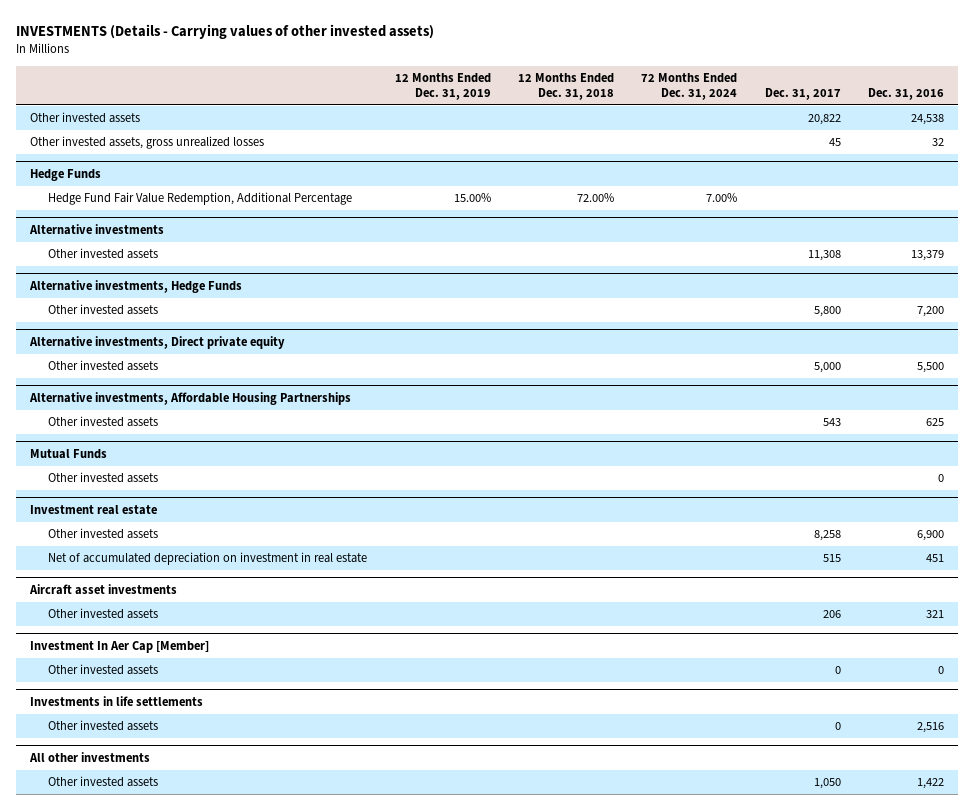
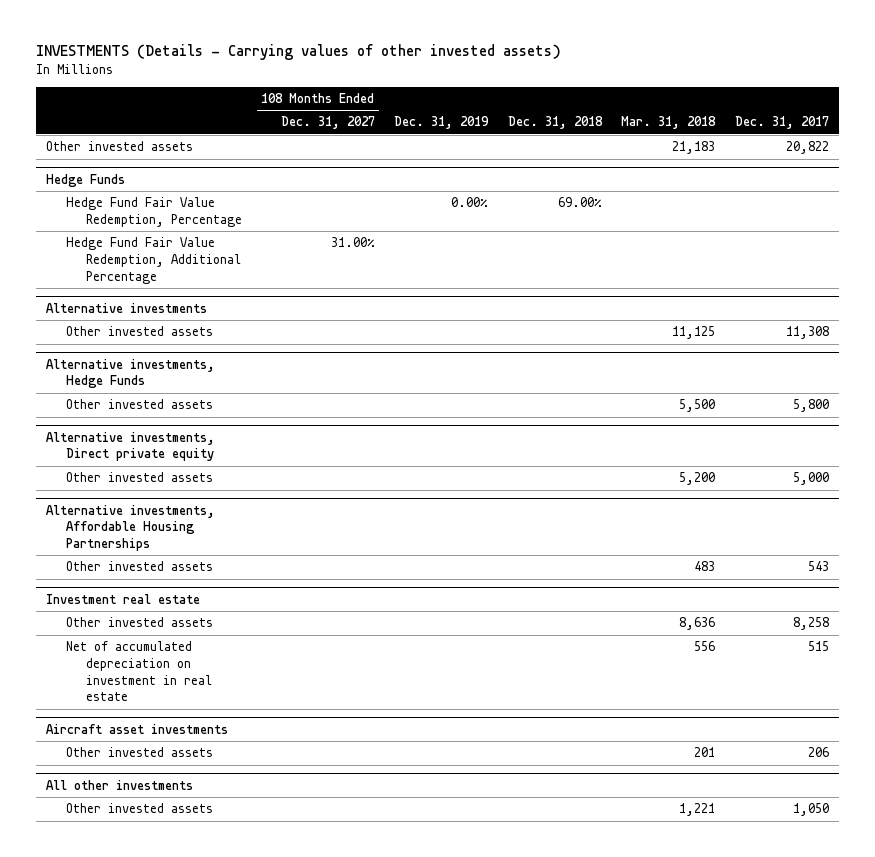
- | 12 Months Ended Dec. 31, 2019 | 12 Months Ended Dec. 31, 2018 | 72 Months Ended Dec. 31, 2024 | Dec. 31, 2017 | Dec. 31, 2016
+ | 108 Months Ended Dec. 31, 2027 | Dec. 31, 2019 | Dec. 31, 2018 | Mar. 31, 2018 | Dec. 31, 2017
- Other invested assets, gross unrealized losses | | | | 45 | 32
@ Hedge Funds
+ Hedge Fund Fair Value Redemption, Percentage | | 0.00% | 69.00% | |
- Mutual Funds
- Other invested assets | | | | | 0
- Investment In Aer Cap [Member]
- Other invested assets | | | | 0 | 0
- Investments in life settlements
- Other invested assets | | | | 0 | 2,516

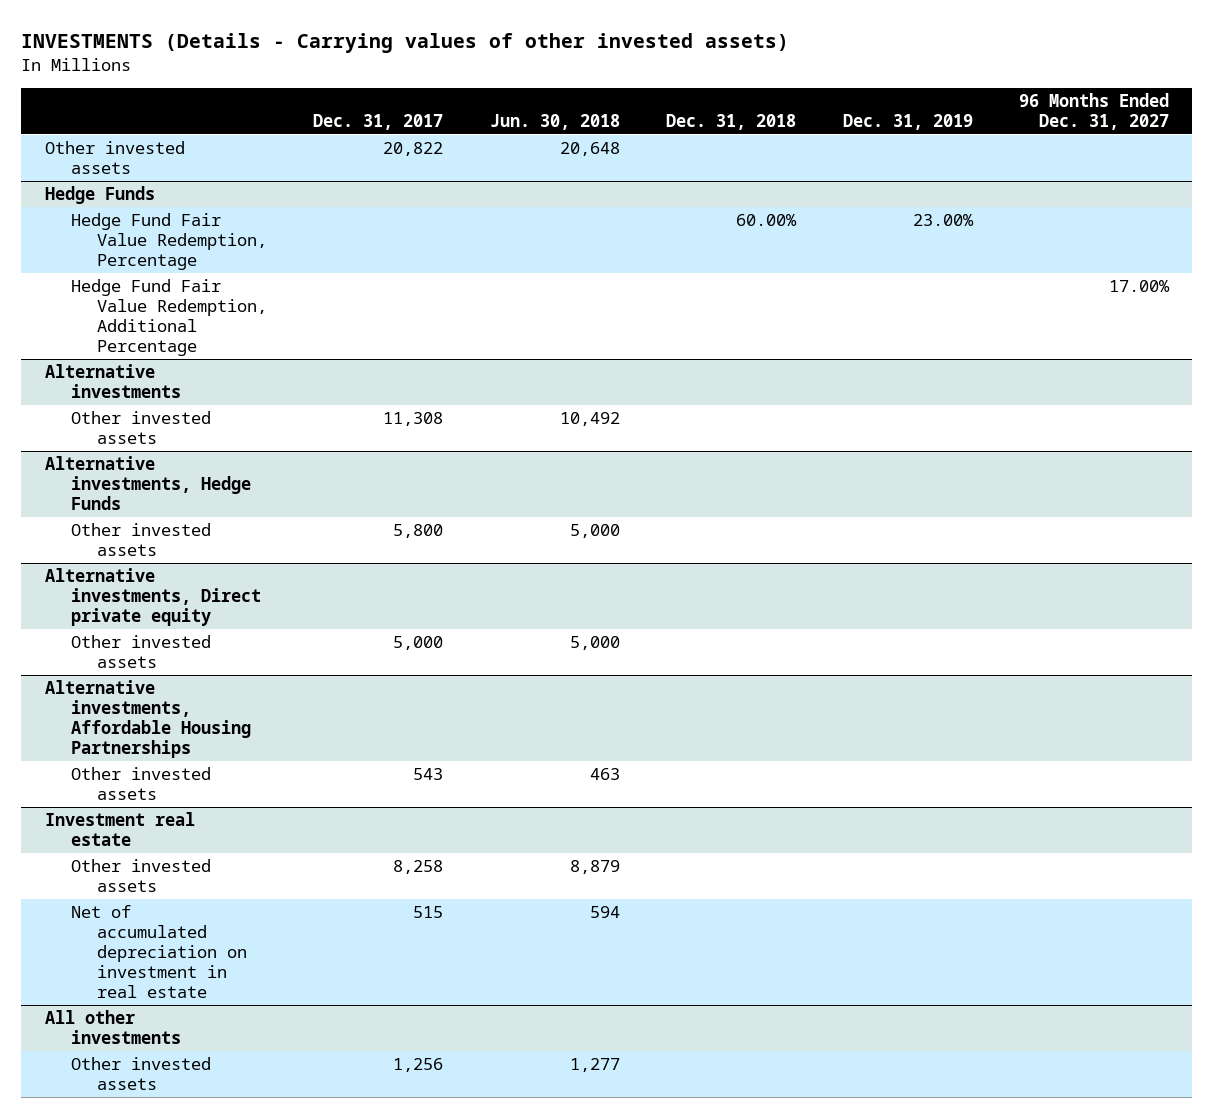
- | 108 Months Ended Dec. 31, 2027 | Dec. 31, 2019 | Dec. 31, 2018 | Mar. 31, 2018 | Dec. 31, 2017
+ | Dec. 31, 2017 | Jun. 30, 2018 | Dec. 31, 2018 | Dec. 31, 2019 | 96 Months Ended Dec. 31, 2027
@ Hedge Funds
- Hedge Fund Fair Value Redemption, Percentage | | 0.00% | 69.00% | |
+ Hedge Fund Fair Value Redemption, Percentage | | | 60.00% | 23.00% |
- Aircraft asset investments
- Other invested assets | | | | 201 | 206
@ All other investments
- Other invested assets | | | | 1,221 | 1,050
+ Other invested assets | 1,256 | 1,277 | | |

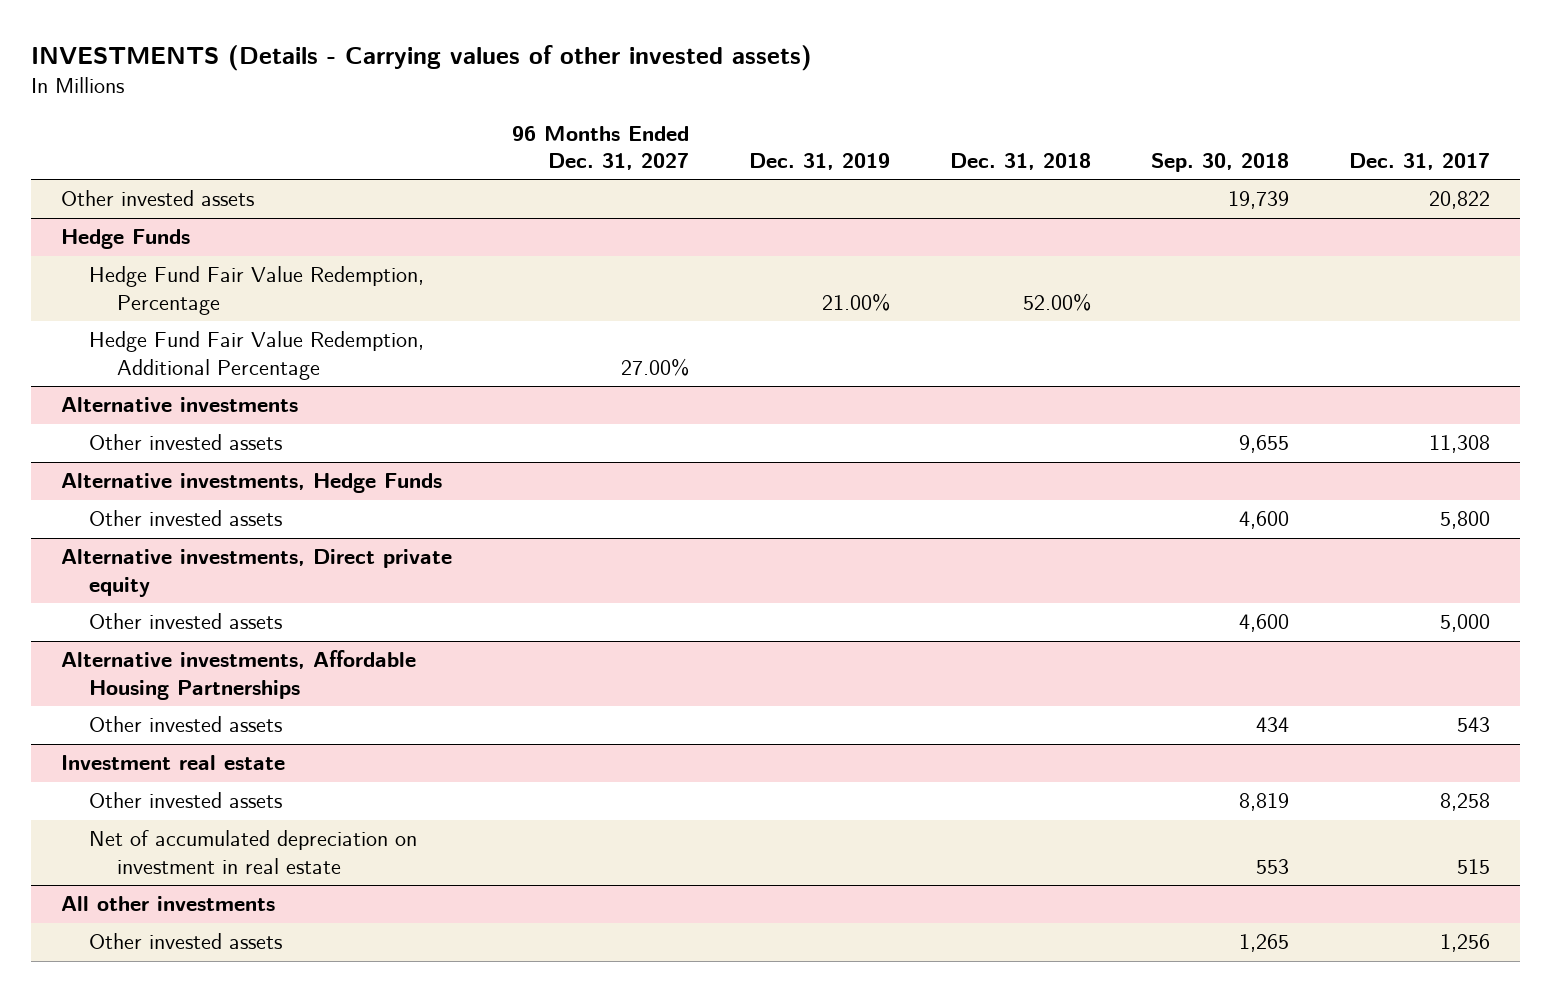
- | Dec. 31, 2017 | Jun. 30, 2018 | Dec. 31, 2018 | Dec. 31, 2019 | 96 Months Ended Dec. 31, 2027
+ | 96 Months Ended Dec. 31, 2027 | Dec. 31, 2019 | Dec. 31, 2018 | Sep. 30, 2018 | Dec. 31, 2017
@ Hedge Funds
- Hedge Fund Fair Value Redemption, Percentage | | | 60.00% | 23.00% |
- Hedge Fund Fair Value Redemption, Additional Percentage | | | | | 17.00%
+ Hedge Fund Fair Value Redemption, Percentage | | 21.00% | 52.00% | |
+ Hedge Fund Fair Value Redemption, Additional Percentage | 27.00% | | | |

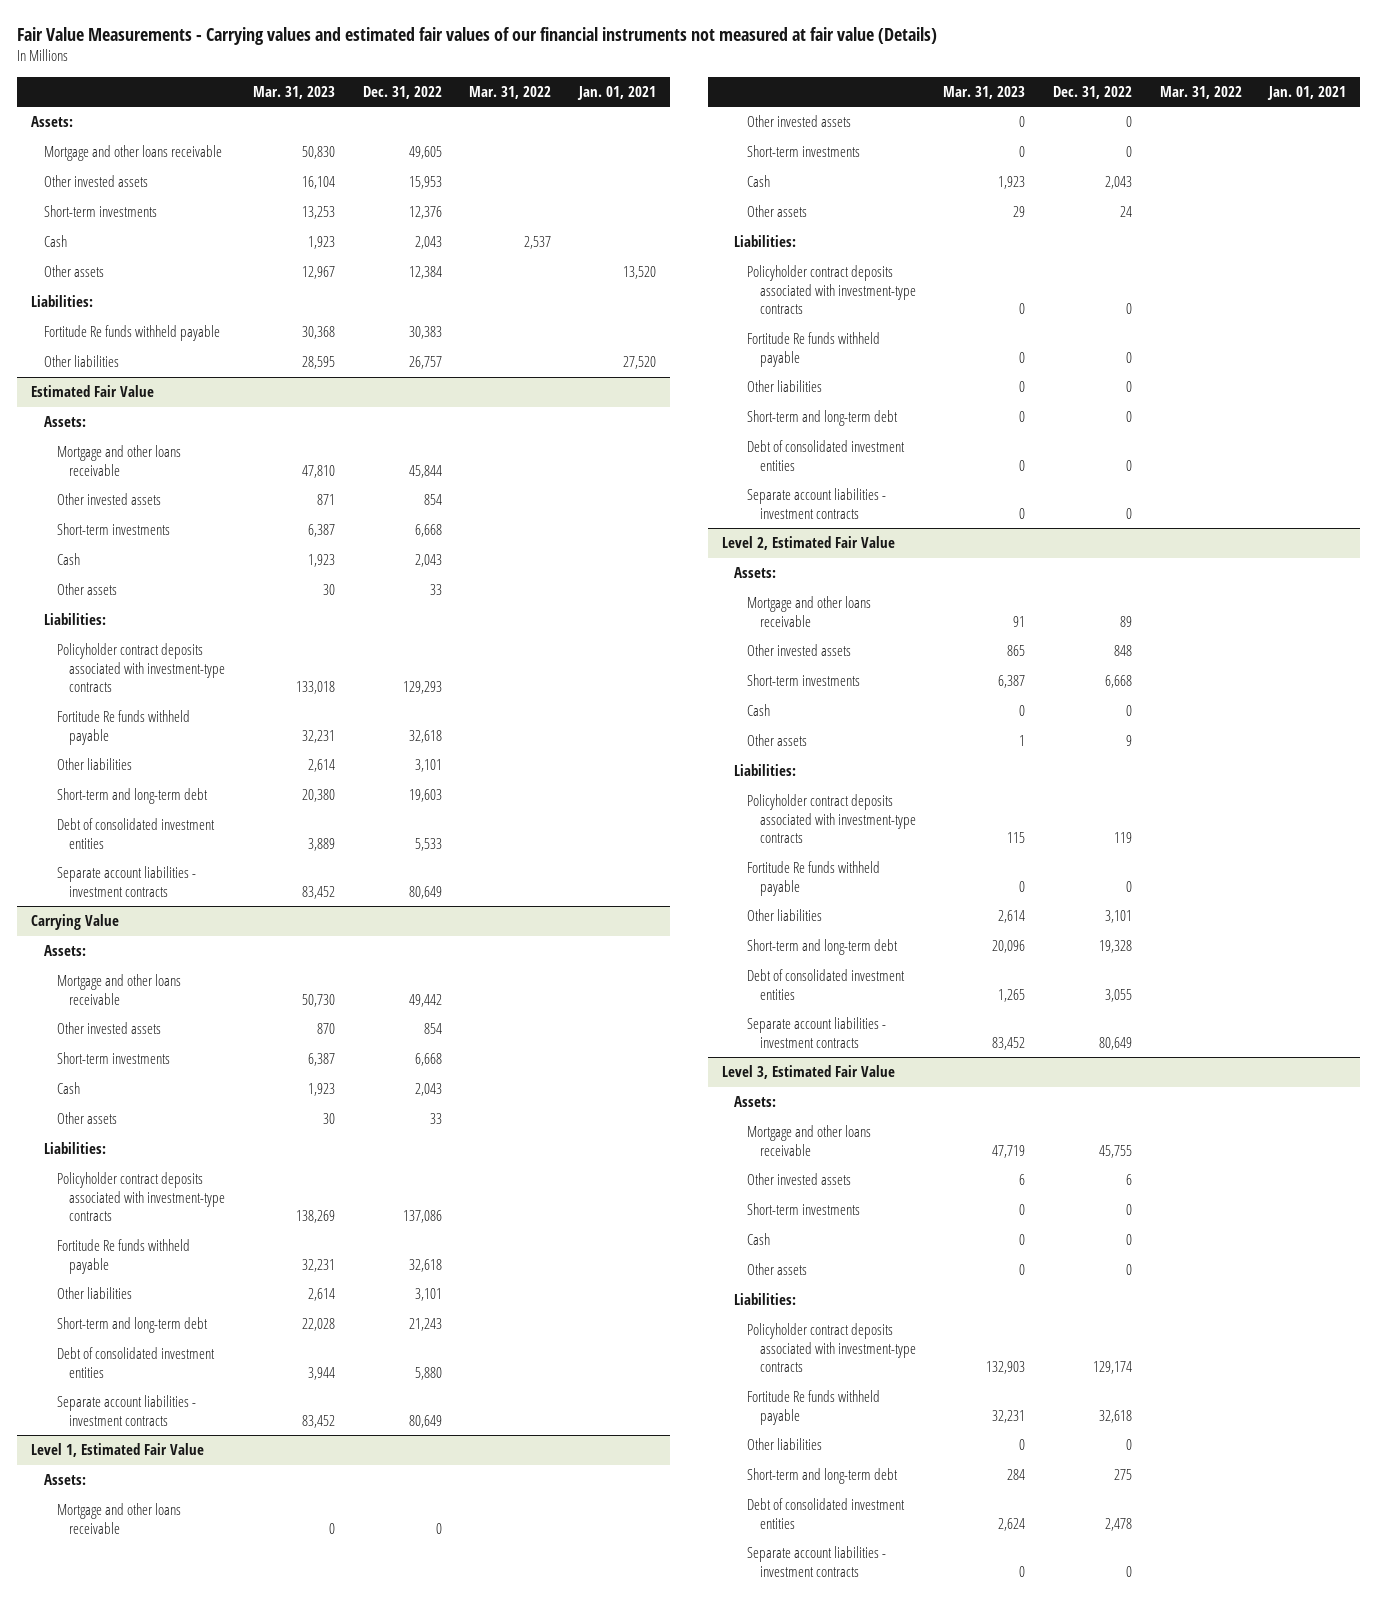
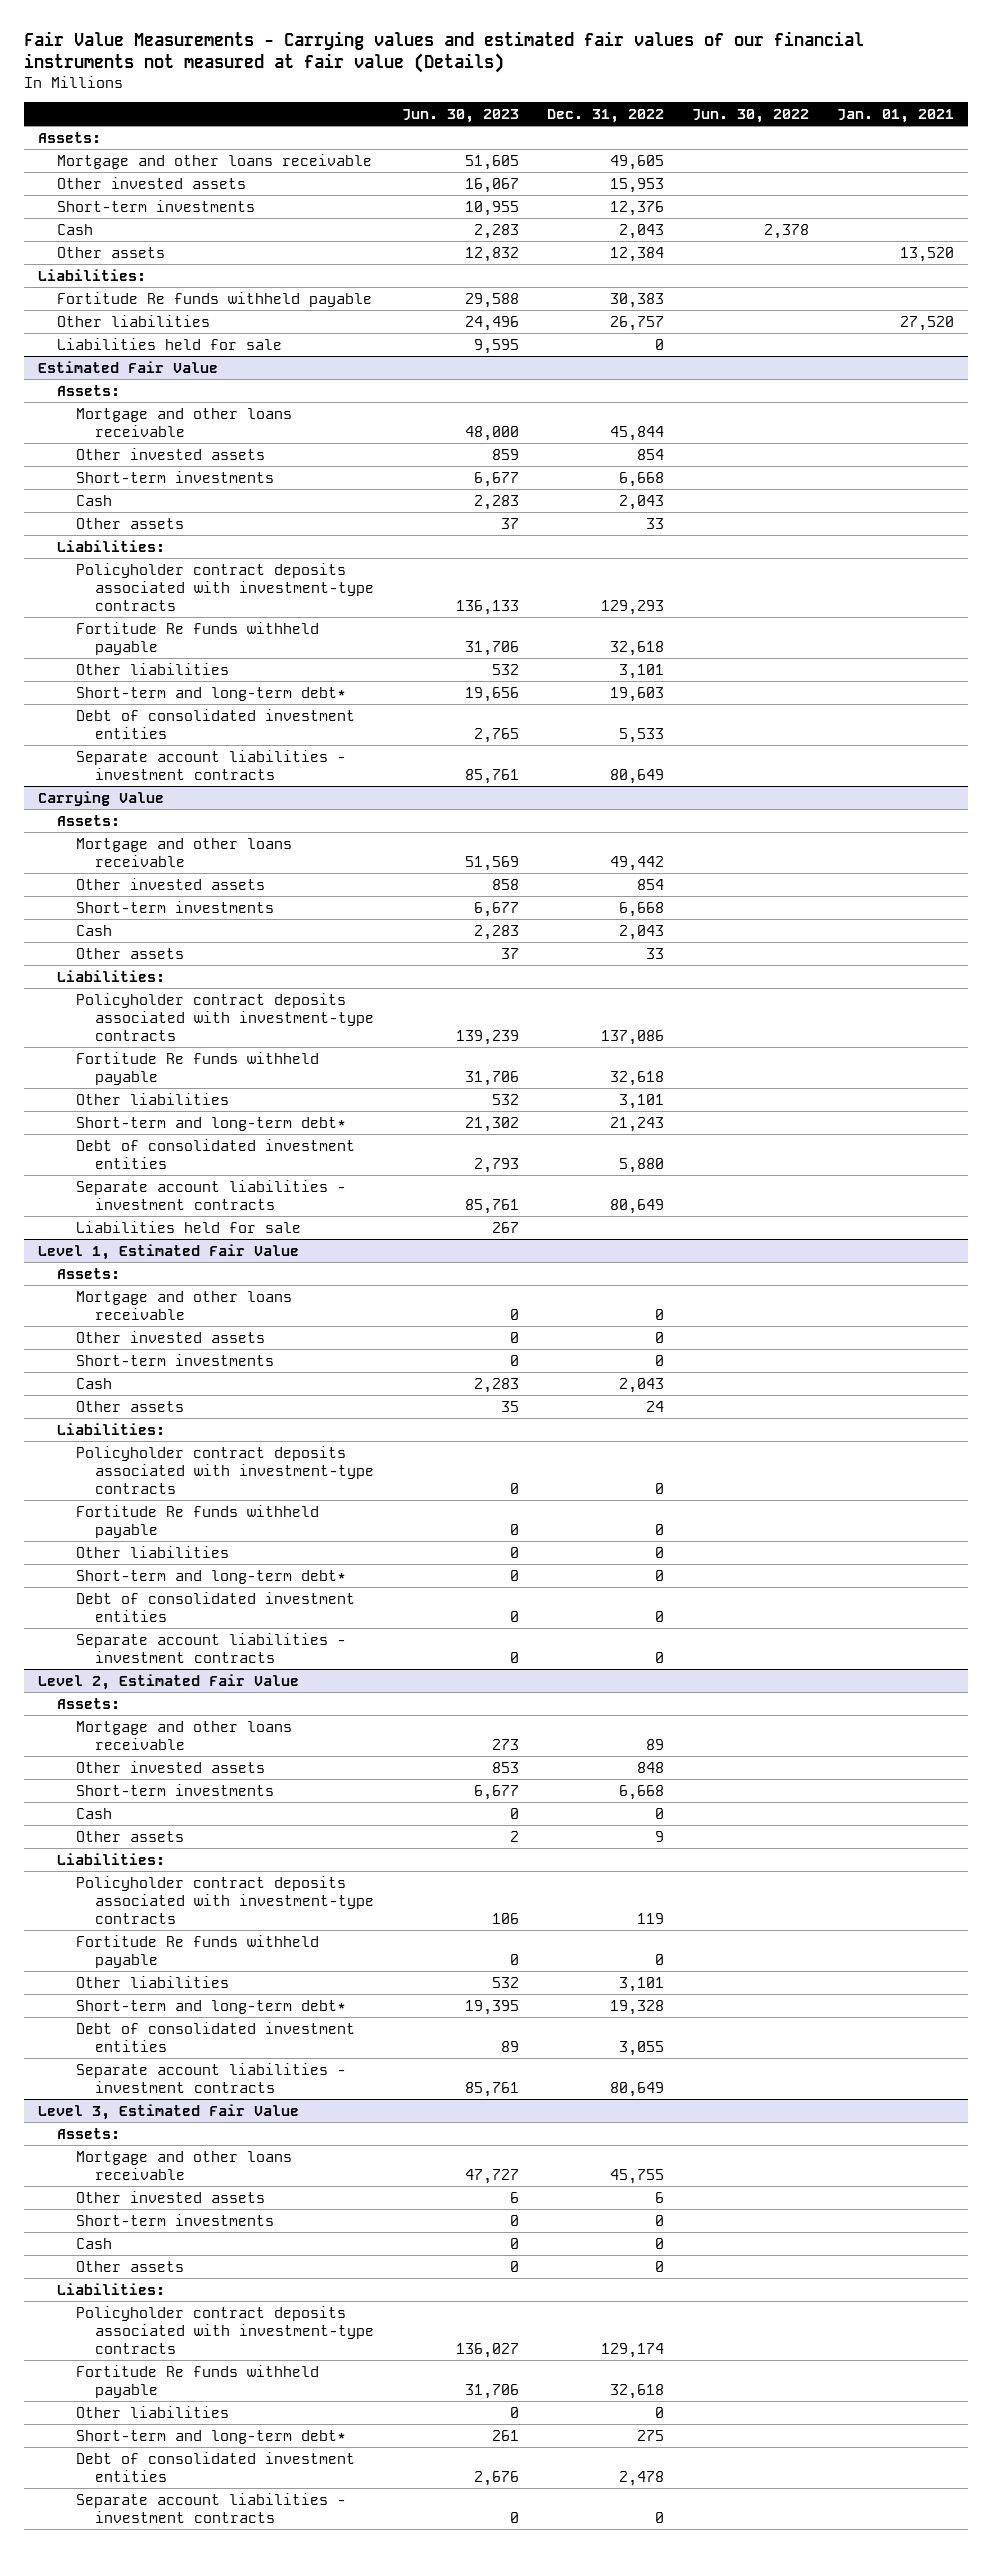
- | Mar. 31, 2023 | Dec. 31, 2022 | Mar. 31, 2022 | Jan. 01, 2021
+ | Jun. 30, 2023 | Dec. 31, 2022 | Jun. 30, 2022 | Jan. 01, 2021
+ Liabilities held for sale | 9,595 | 0 | |
@ Estimated Fair Value
- Short-term and long-term debt | 20,380 | 19,603 | |
+ Short-term and long-term debt* | 19,656 | 19,603 | |
@ Carrying Value
- Short-term and long-term debt | 22,028 | 21,243 | |
+ Short-term and long-term debt* | 21,302 | 21,243 | |
+ Liabilities held for sale | 267 | | |
@ Level 1, Estimated Fair Value
- Short-term and long-term debt | 0 | 0 | |
+ Short-term and long-term debt* | 0 | 0 | |
@ Level 2, Estimated Fair Value
- Short-term and long-term debt | 20,096 | 19,328 | |
+ Short-term and long-term debt* | 19,395 | 19,328 | |
@ Level 3, Estimated Fair Value
- Short-term and long-term debt | 284 | 275 | |
+ Short-term and long-term debt* | 261 | 275 | |

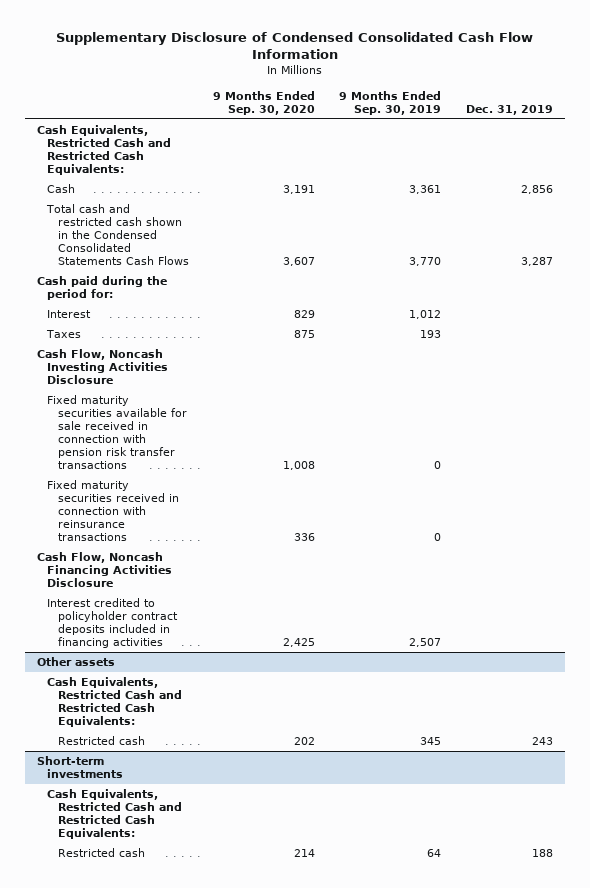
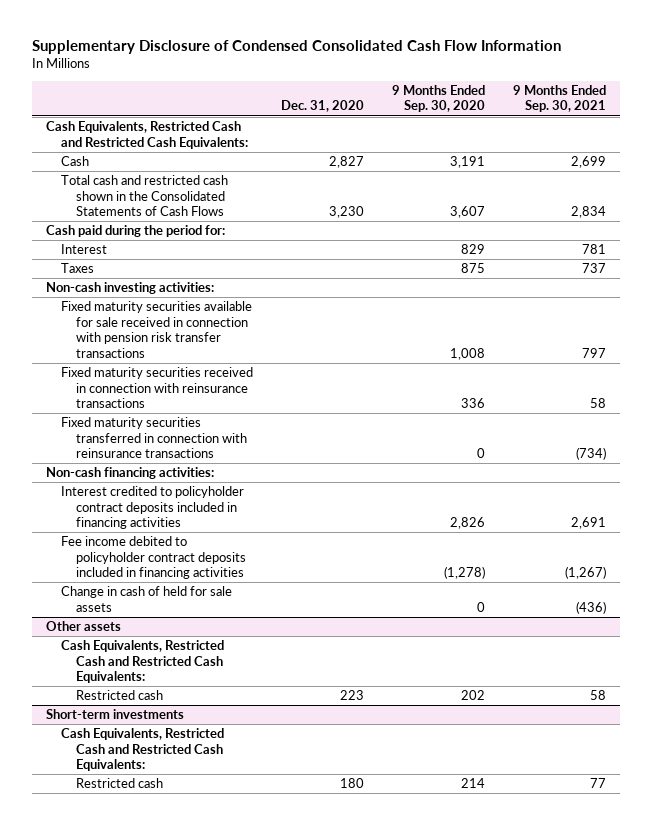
- | 9 Months Ended Sep. 30, 2020 | 9 Months Ended Sep. 30, 2019 | Dec. 31, 2019
+ | Dec. 31, 2020 | 9 Months Ended Sep. 30, 2020 | 9 Months Ended Sep. 30, 2021
- Total cash and restricted cash shown in the Condensed Consolidated Statements Cash Flows | 3,607 | 3,770 | 3,287
+ Total cash and restricted cash shown in the Consolidated Statements of Cash Flows | 3,230 | 3,607 | 2,834
- Cash Flow, Noncash Investing Activities Disclosure
+ Non-cash investing activities:
- Cash Flow, Noncash Financing Activities Disclosure
- Interest credited to policyholder contract deposits included in financing activities | 2,425 | 2,507 |
+ Fixed maturity securities transferred in connection with reinsurance transactions | | 0 | (734)
+ Non-cash financing activities:
+ Interest credited to policyholder contract deposits included in financing activities | | 2,826 | 2,691
+ Fee income debited to policyholder contract deposits included in financing activities | | (1,278) | (1,267)
+ Change in cash of held for sale assets | | 0 | (436)

